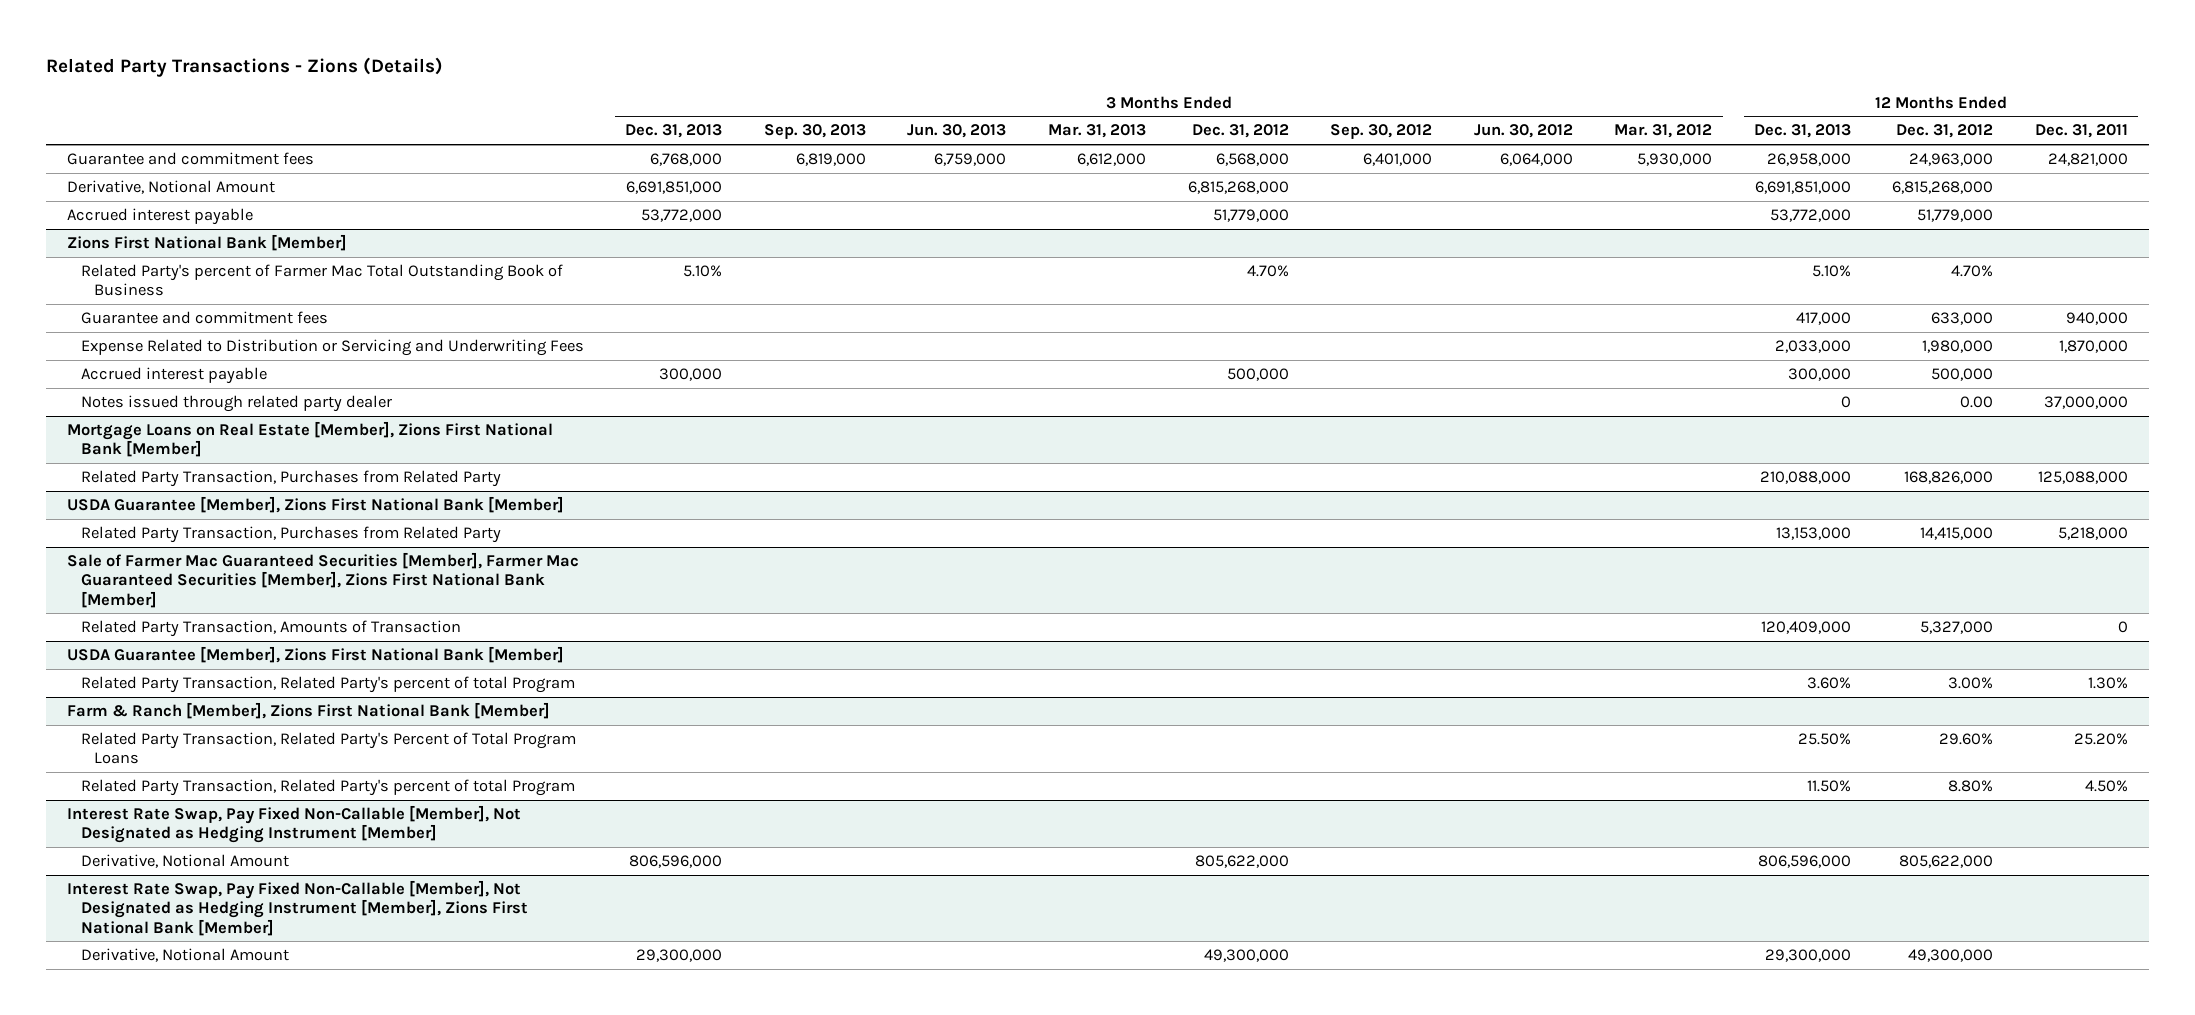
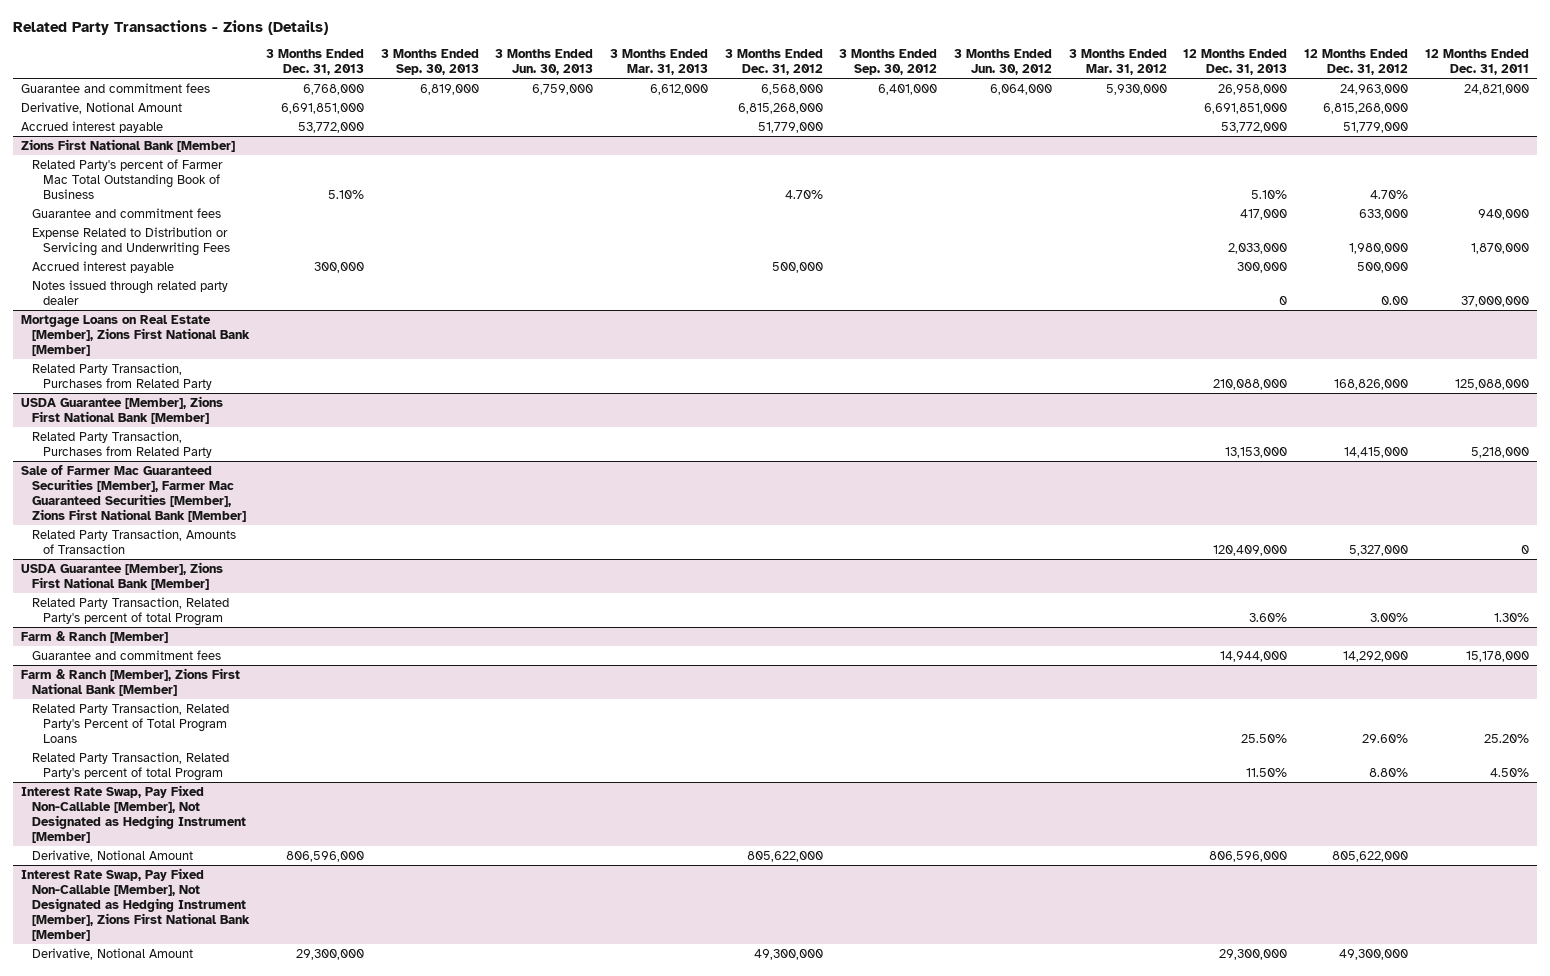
+ Farm & Ranch [Member]
+ Guarantee and commitment fees | | | | | | | | | 14,944,000 | 14,292,000 | 15,178,000

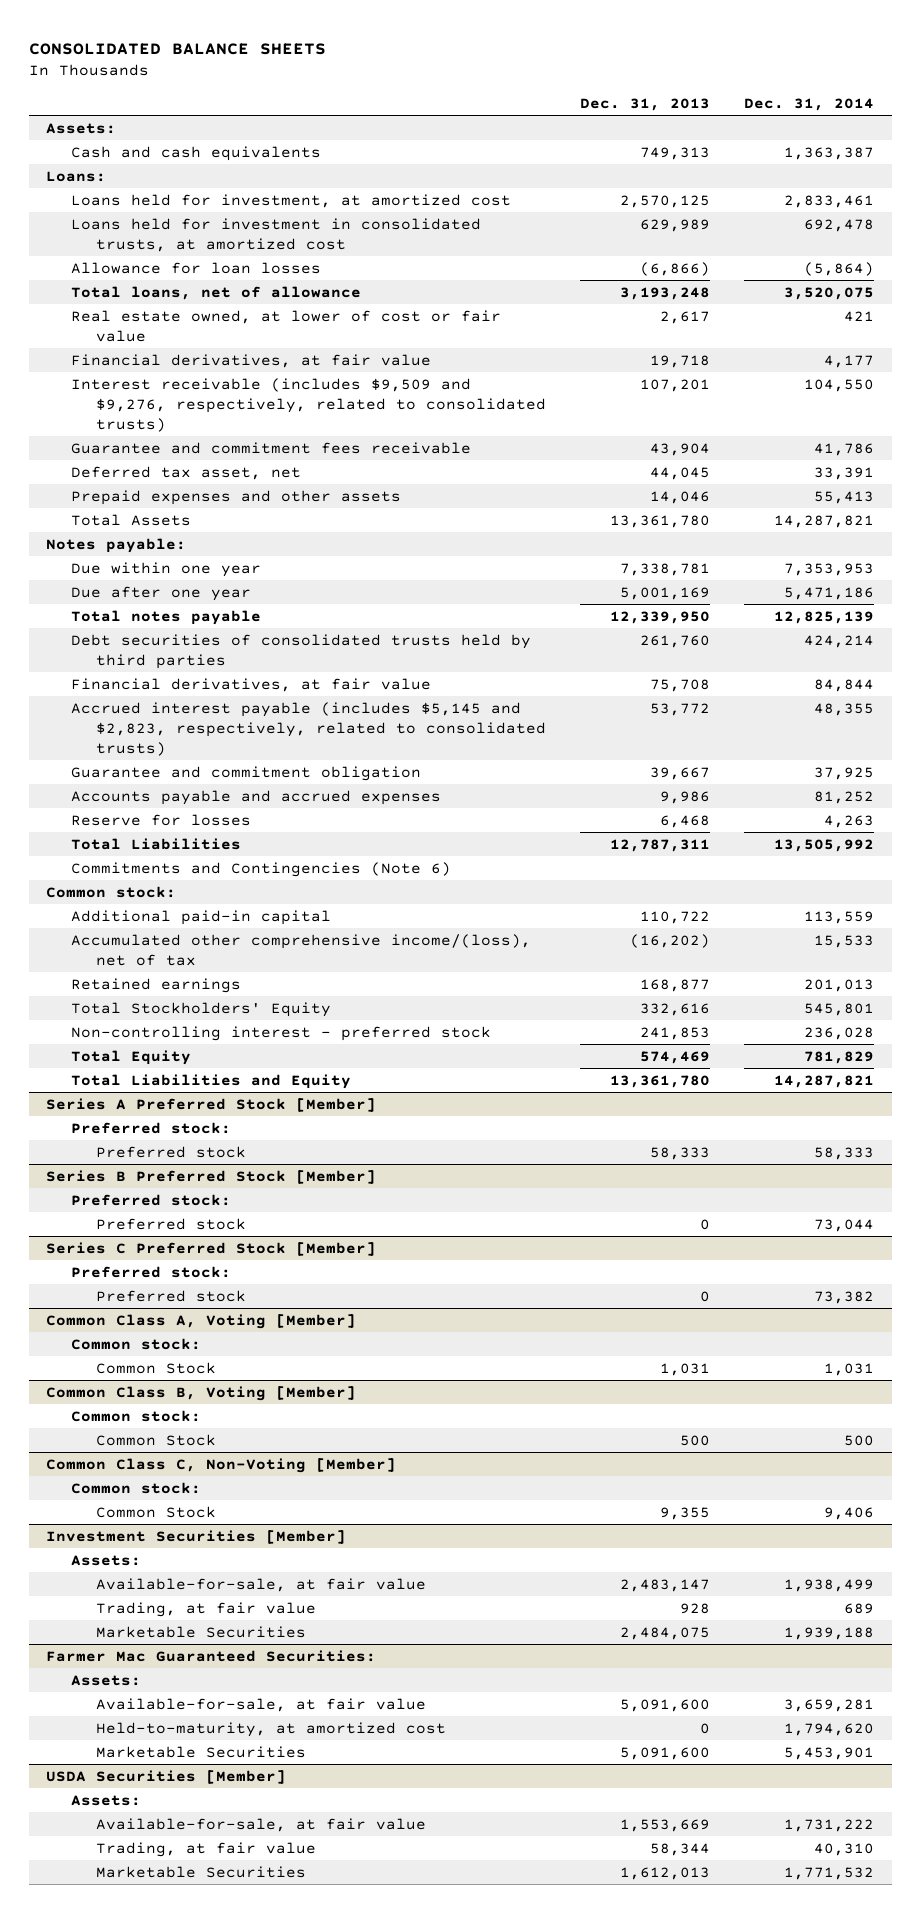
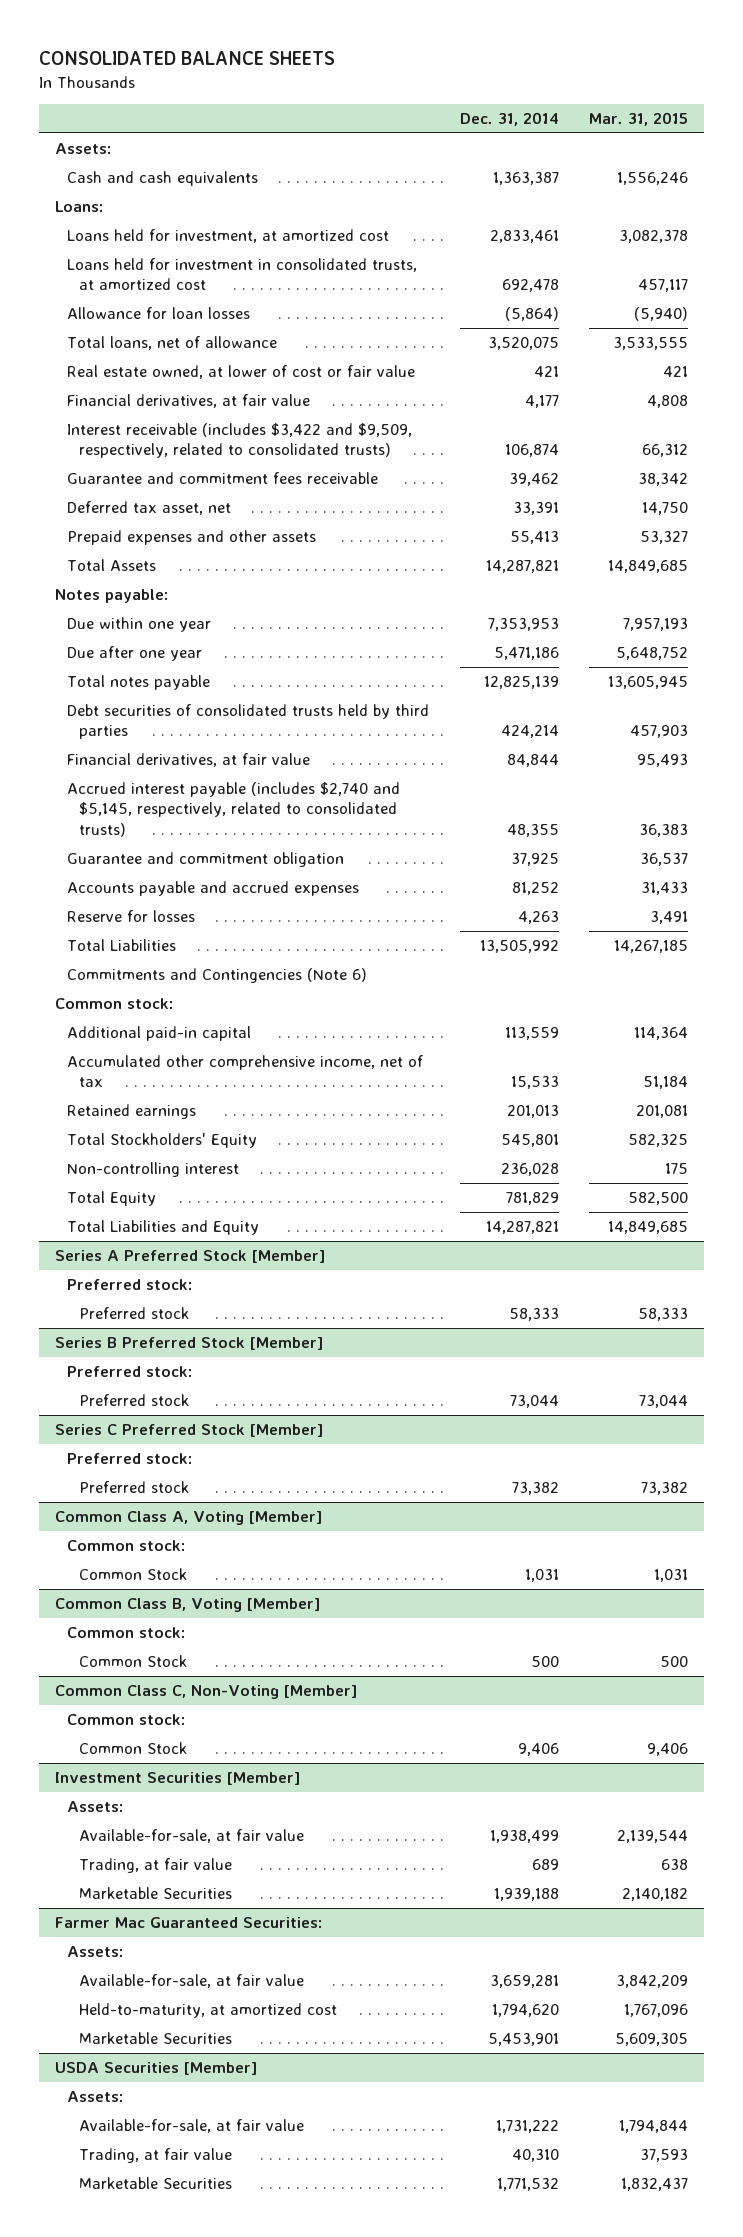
- | Dec. 31, 2013 | Dec. 31, 2014
+ | Dec. 31, 2014 | Mar. 31, 2015
- Interest receivable (includes $9,509 and $9,276, respectively, related to consolidated trusts) | 107,201 | 104,550
- Guarantee and commitment fees receivable | 43,904 | 41,786
+ Interest receivable (includes $3,422 and $9,509, respectively, related to consolidated trusts) | 106,874 | 66,312
+ Guarantee and commitment fees receivable | 39,462 | 38,342
- Accrued interest payable (includes $5,145 and $2,823, respectively, related to consolidated trusts) | 53,772 | 48,355
+ Accrued interest payable (includes $2,740 and $5,145, respectively, related to consolidated trusts) | 48,355 | 36,383
- Accumulated other comprehensive income/(loss), net of tax | (16,202) | 15,533
+ Accumulated other comprehensive income, net of tax | 15,533 | 51,184
- Non-controlling interest - preferred stock | 241,853 | 236,028
+ Non-controlling interest | 236,028 | 175

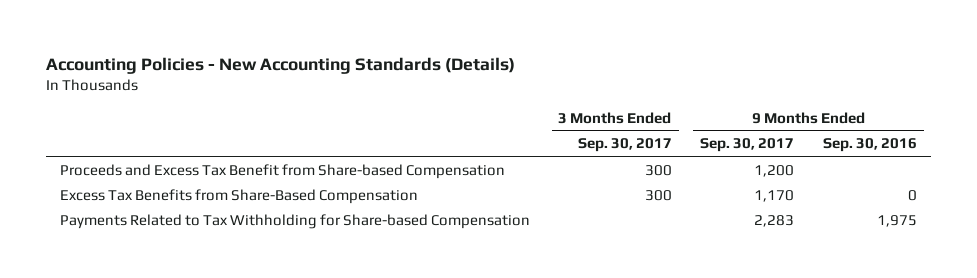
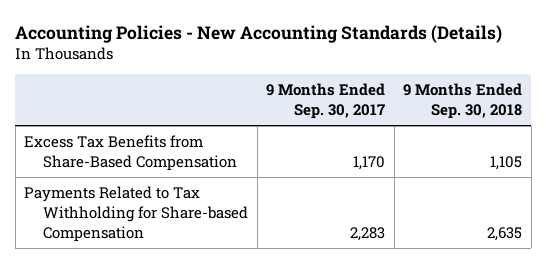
- | 3 Months Ended Sep. 30, 2017 | 9 Months Ended Sep. 30, 2017 | 9 Months Ended Sep. 30, 2016
+ | 9 Months Ended Sep. 30, 2017 | 9 Months Ended Sep. 30, 2018
- Proceeds and Excess Tax Benefit from Share-based Compensation | 300 | 1,200 |

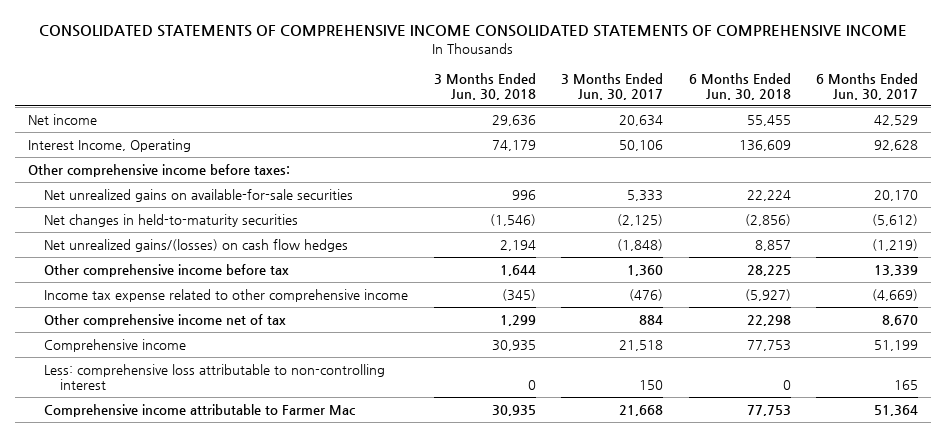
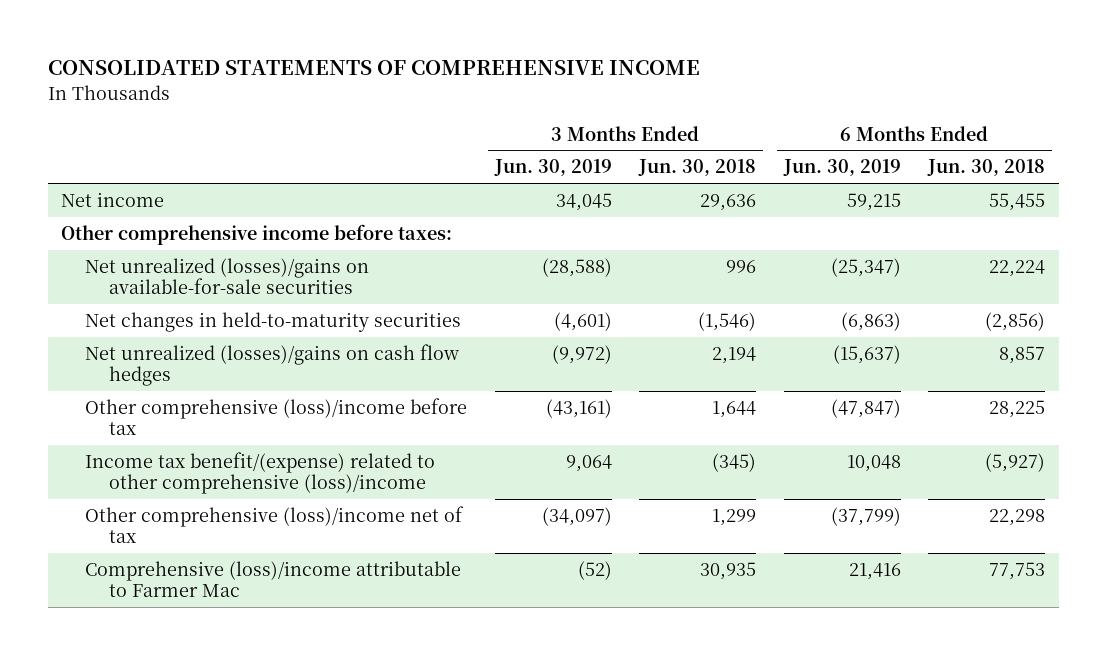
- CONSOLIDATED STATEMENTS OF COMPREHENSIVE INCOME CONSOLIDATED STATEMENTS OF COMPREHENSIVE INCOME
+ CONSOLIDATED STATEMENTS OF COMPREHENSIVE INCOME
- | 3 Months Ended Jun. 30, 2018 | 3 Months Ended Jun. 30, 2017 | 6 Months Ended Jun. 30, 2018 | 6 Months Ended Jun. 30, 2017
+ | 3 Months Ended Jun. 30, 2019 | 3 Months Ended Jun. 30, 2018 | 6 Months Ended Jun. 30, 2019 | 6 Months Ended Jun. 30, 2018
- Interest Income, Operating | 74,179 | 50,106 | 136,609 | 92,628
- Net unrealized gains on available-for-sale securities | 996 | 5,333 | 22,224 | 20,170
+ Net unrealized (losses)/gains on available-for-sale securities | (28,588) | 996 | (25,347) | 22,224
- Net unrealized gains/(losses) on cash flow hedges | 2,194 | (1,848) | 8,857 | (1,219)
- Other comprehensive income before tax | 1,644 | 1,360 | 28,225 | 13,339
- Income tax expense related to other comprehensive income | (345) | (476) | (5,927) | (4,669)
- Other comprehensive income net of tax | 1,299 | 884 | 22,298 | 8,670
- Comprehensive income | 30,935 | 21,518 | 77,753 | 51,199
- Less: comprehensive loss attributable to non-controlling interest | 0 | 150 | 0 | 165
- Comprehensive income attributable to Farmer Mac | 30,935 | 21,668 | 77,753 | 51,364
+ Net unrealized (losses)/gains on cash flow hedges | (9,972) | 2,194 | (15,637) | 8,857
+ Other comprehensive (loss)/income before tax | (43,161) | 1,644 | (47,847) | 28,225
+ Income tax benefit/(expense) related to other comprehensive (loss)/income | 9,064 | (345) | 10,048 | (5,927)
+ Other comprehensive (loss)/income net of tax | (34,097) | 1,299 | (37,799) | 22,298
+ Comprehensive (loss)/income attributable to Farmer Mac | (52) | 30,935 | 21,416 | 77,753

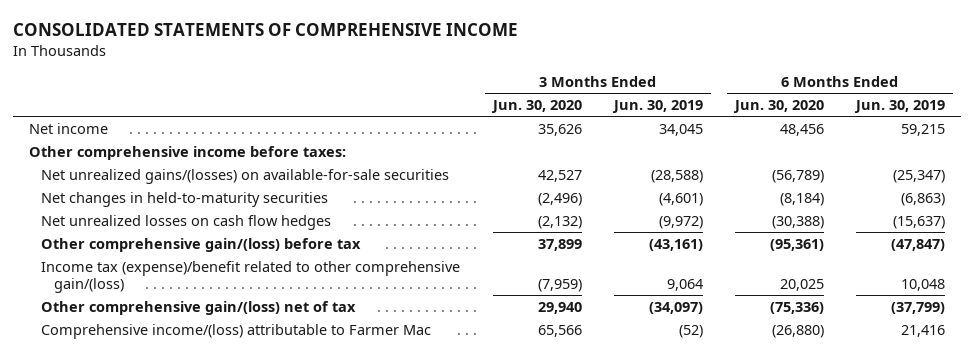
- | 3 Months Ended Jun. 30, 2019 | 3 Months Ended Jun. 30, 2018 | 6 Months Ended Jun. 30, 2019 | 6 Months Ended Jun. 30, 2018
+ | 3 Months Ended Jun. 30, 2020 | 3 Months Ended Jun. 30, 2019 | 6 Months Ended Jun. 30, 2020 | 6 Months Ended Jun. 30, 2019
- Net unrealized (losses)/gains on available-for-sale securities | (28,588) | 996 | (25,347) | 22,224
+ Net unrealized gains/(losses) on available-for-sale securities | 42,527 | (28,588) | (56,789) | (25,347)
- Net unrealized (losses)/gains on cash flow hedges | (9,972) | 2,194 | (15,637) | 8,857
- Other comprehensive (loss)/income before tax | (43,161) | 1,644 | (47,847) | 28,225
- Income tax benefit/(expense) related to other comprehensive (loss)/income | 9,064 | (345) | 10,048 | (5,927)
- Other comprehensive (loss)/income net of tax | (34,097) | 1,299 | (37,799) | 22,298
- Comprehensive (loss)/income attributable to Farmer Mac | (52) | 30,935 | 21,416 | 77,753
+ Net unrealized losses on cash flow hedges | (2,132) | (9,972) | (30,388) | (15,637)
+ Other comprehensive gain/(loss) before tax | 37,899 | (43,161) | (95,361) | (47,847)
+ Income tax (expense)/benefit related to other comprehensive gain/(loss) | (7,959) | 9,064 | 20,025 | 10,048
+ Other comprehensive gain/(loss) net of tax | 29,940 | (34,097) | (75,336) | (37,799)
+ Comprehensive income/(loss) attributable to Farmer Mac | 65,566 | (52) | (26,880) | 21,416

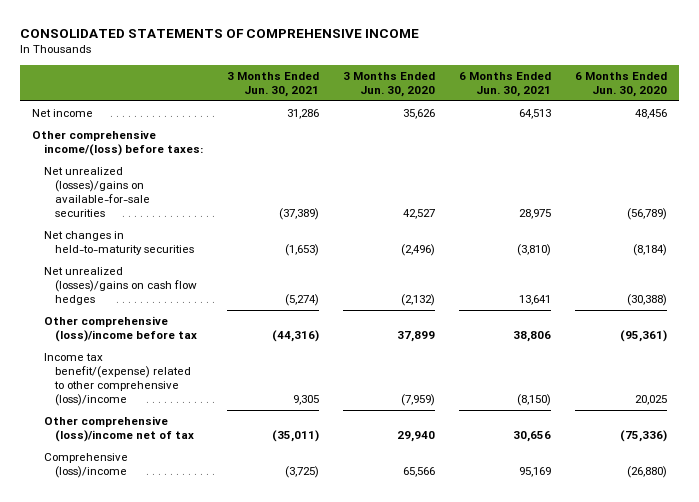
- | 3 Months Ended Jun. 30, 2020 | 3 Months Ended Jun. 30, 2019 | 6 Months Ended Jun. 30, 2020 | 6 Months Ended Jun. 30, 2019
+ | 3 Months Ended Jun. 30, 2021 | 3 Months Ended Jun. 30, 2020 | 6 Months Ended Jun. 30, 2021 | 6 Months Ended Jun. 30, 2020
- Other comprehensive income before taxes:
- Net unrealized gains/(losses) on available-for-sale securities | 42,527 | (28,588) | (56,789) | (25,347)
+ Other comprehensive income/(loss) before taxes:
+ Net unrealized (losses)/gains on available-for-sale securities | (37,389) | 42,527 | 28,975 | (56,789)
- Net unrealized losses on cash flow hedges | (2,132) | (9,972) | (30,388) | (15,637)
- Other comprehensive gain/(loss) before tax | 37,899 | (43,161) | (95,361) | (47,847)
- Income tax (expense)/benefit related to other comprehensive gain/(loss) | (7,959) | 9,064 | 20,025 | 10,048
- Other comprehensive gain/(loss) net of tax | 29,940 | (34,097) | (75,336) | (37,799)
- Comprehensive income/(loss) attributable to Farmer Mac | 65,566 | (52) | (26,880) | 21,416
+ Net unrealized (losses)/gains on cash flow hedges | (5,274) | (2,132) | 13,641 | (30,388)
+ Other comprehensive (loss)/income before tax | (44,316) | 37,899 | 38,806 | (95,361)
+ Income tax benefit/(expense) related to other comprehensive (loss)/income | 9,305 | (7,959) | (8,150) | 20,025
+ Other comprehensive (loss)/income net of tax | (35,011) | 29,940 | 30,656 | (75,336)
+ Comprehensive (loss)/income | (3,725) | 65,566 | 95,169 | (26,880)

